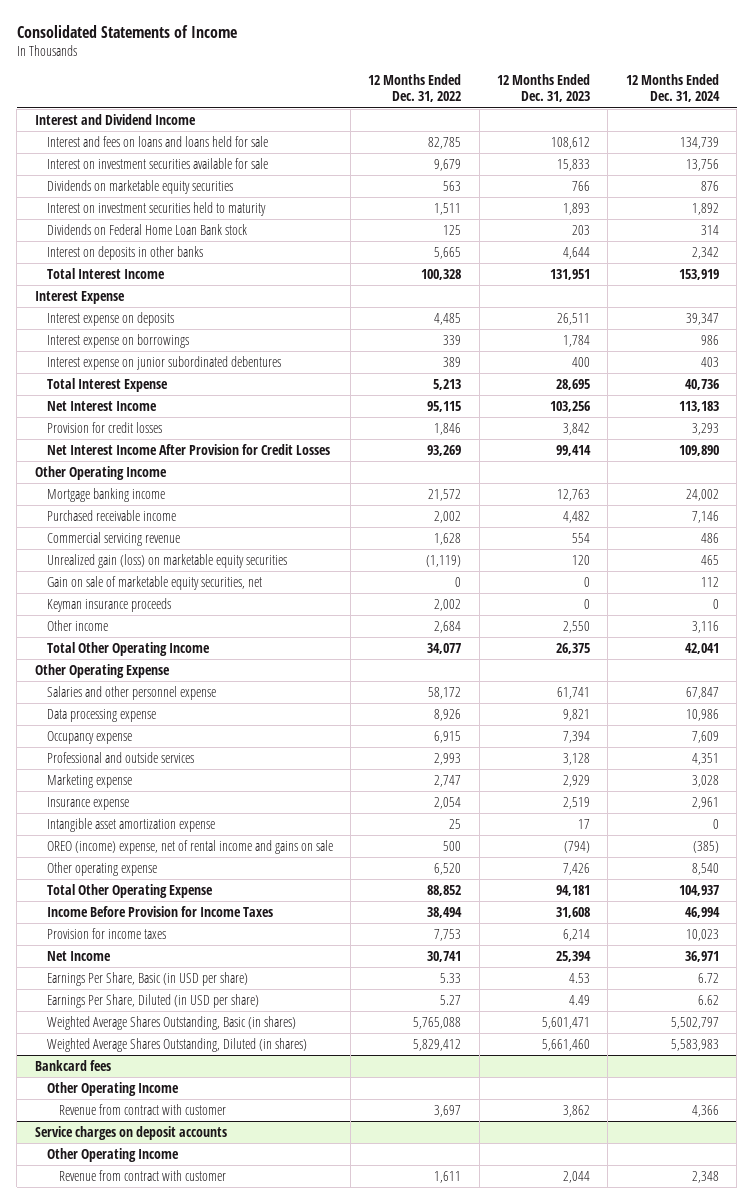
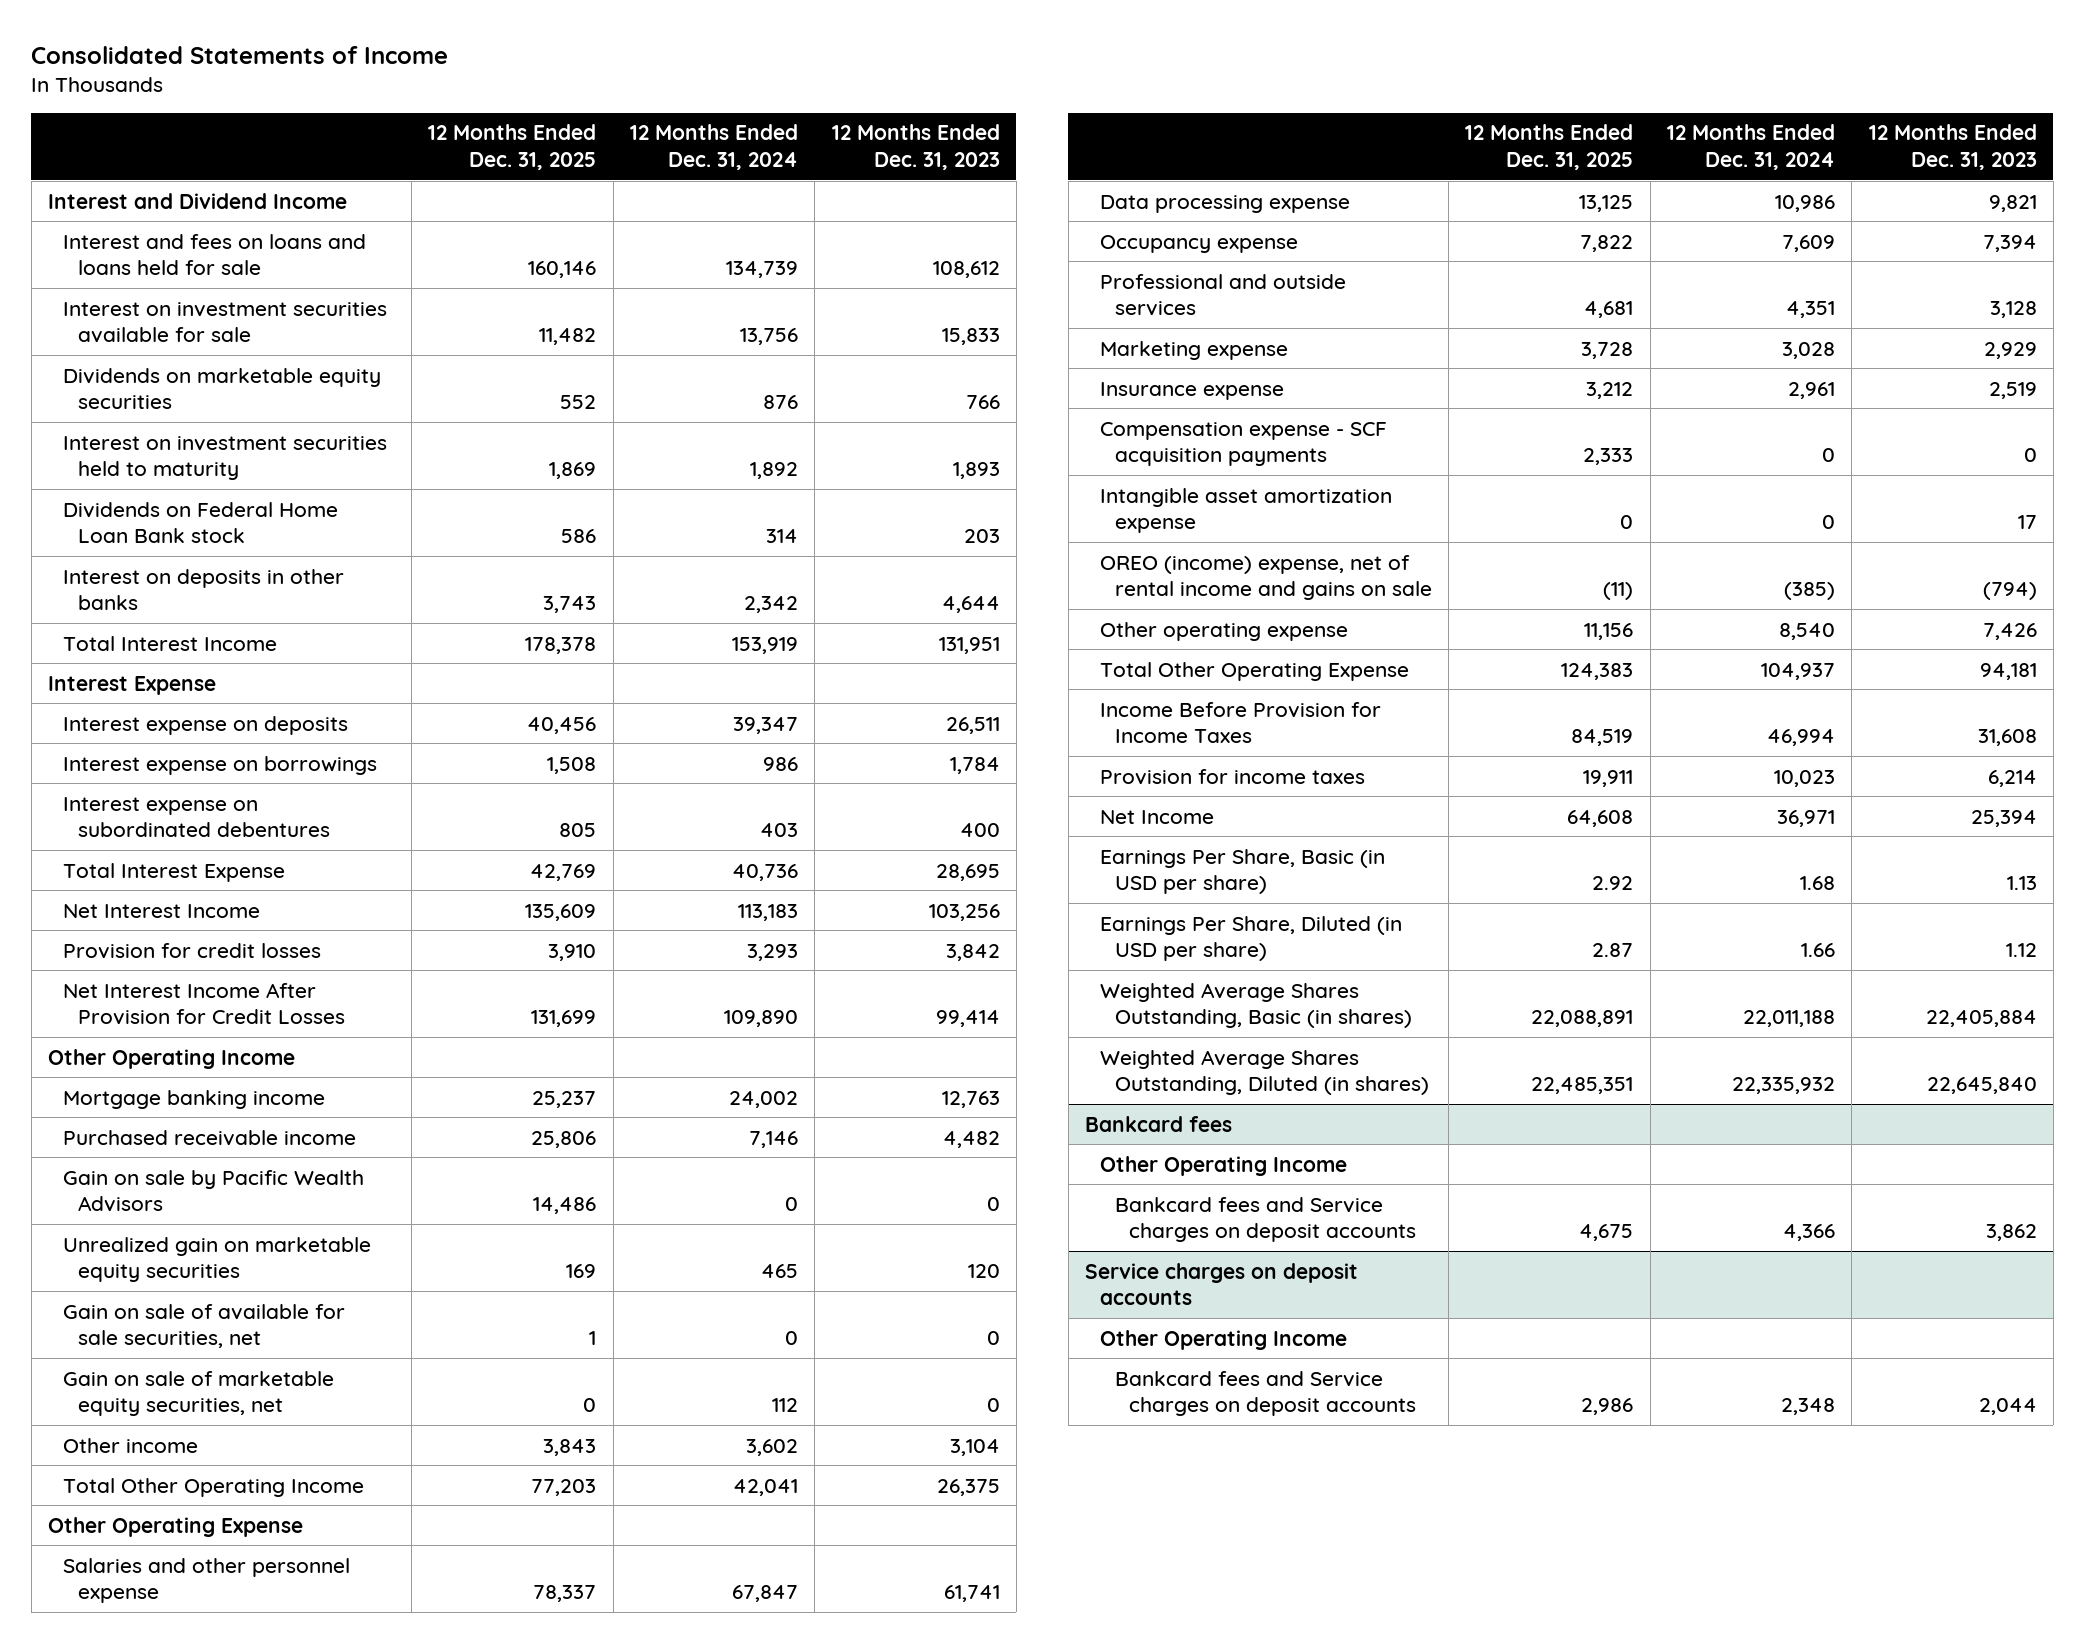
- | 12 Months Ended Dec. 31, 2022 | 12 Months Ended Dec. 31, 2023 | 12 Months Ended Dec. 31, 2024
+ | 12 Months Ended Dec. 31, 2025 | 12 Months Ended Dec. 31, 2024 | 12 Months Ended Dec. 31, 2023
- Interest expense on junior subordinated debentures | 389 | 400 | 403
+ Interest expense on subordinated debentures | 805 | 403 | 400
- Commercial servicing revenue | 1,628 | 554 | 486
- Unrealized gain (loss) on marketable equity securities | (1,119) | 120 | 465
+ Gain on sale by Pacific Wealth Advisors | 14,486 | 0 | 0
+ Unrealized gain on marketable equity securities | 169 | 465 | 120
+ Gain on sale of available for sale securities, net | 1 | 0 | 0
- Keyman insurance proceeds | 2,002 | 0 | 0
- Other income | 2,684 | 2,550 | 3,116
+ Other income | 3,843 | 3,602 | 3,104
+ Compensation expense - SCF acquisition payments | 2,333 | 0 | 0
- Earnings Per Share, Basic (in USD per share) | 5.33 | 4.53 | 6.72
- Earnings Per Share, Diluted (in USD per share) | 5.27 | 4.49 | 6.62
- Weighted Average Shares Outstanding, Basic (in shares) | 5,765,088 | 5,601,471 | 5,502,797
- Weighted Average Shares Outstanding, Diluted (in shares) | 5,829,412 | 5,661,460 | 5,583,983
+ Earnings Per Share, Basic (in USD per share) | 2.92 | 1.68 | 1.13
+ Earnings Per Share, Diluted (in USD per share) | 2.87 | 1.66 | 1.12
+ Weighted Average Shares Outstanding, Basic (in shares) | 22,088,891 | 22,011,188 | 22,405,884
+ Weighted Average Shares Outstanding, Diluted (in shares) | 22,485,351 | 22,335,932 | 22,645,840
@ Bankcard fees
- Revenue from contract with customer | 3,697 | 3,862 | 4,366
+ Bankcard fees and Service charges on deposit accounts | 4,675 | 4,366 | 3,862
@ Service charges on deposit accounts
- Revenue from contract with customer | 1,611 | 2,044 | 2,348
+ Bankcard fees and Service charges on deposit accounts | 2,986 | 2,348 | 2,044

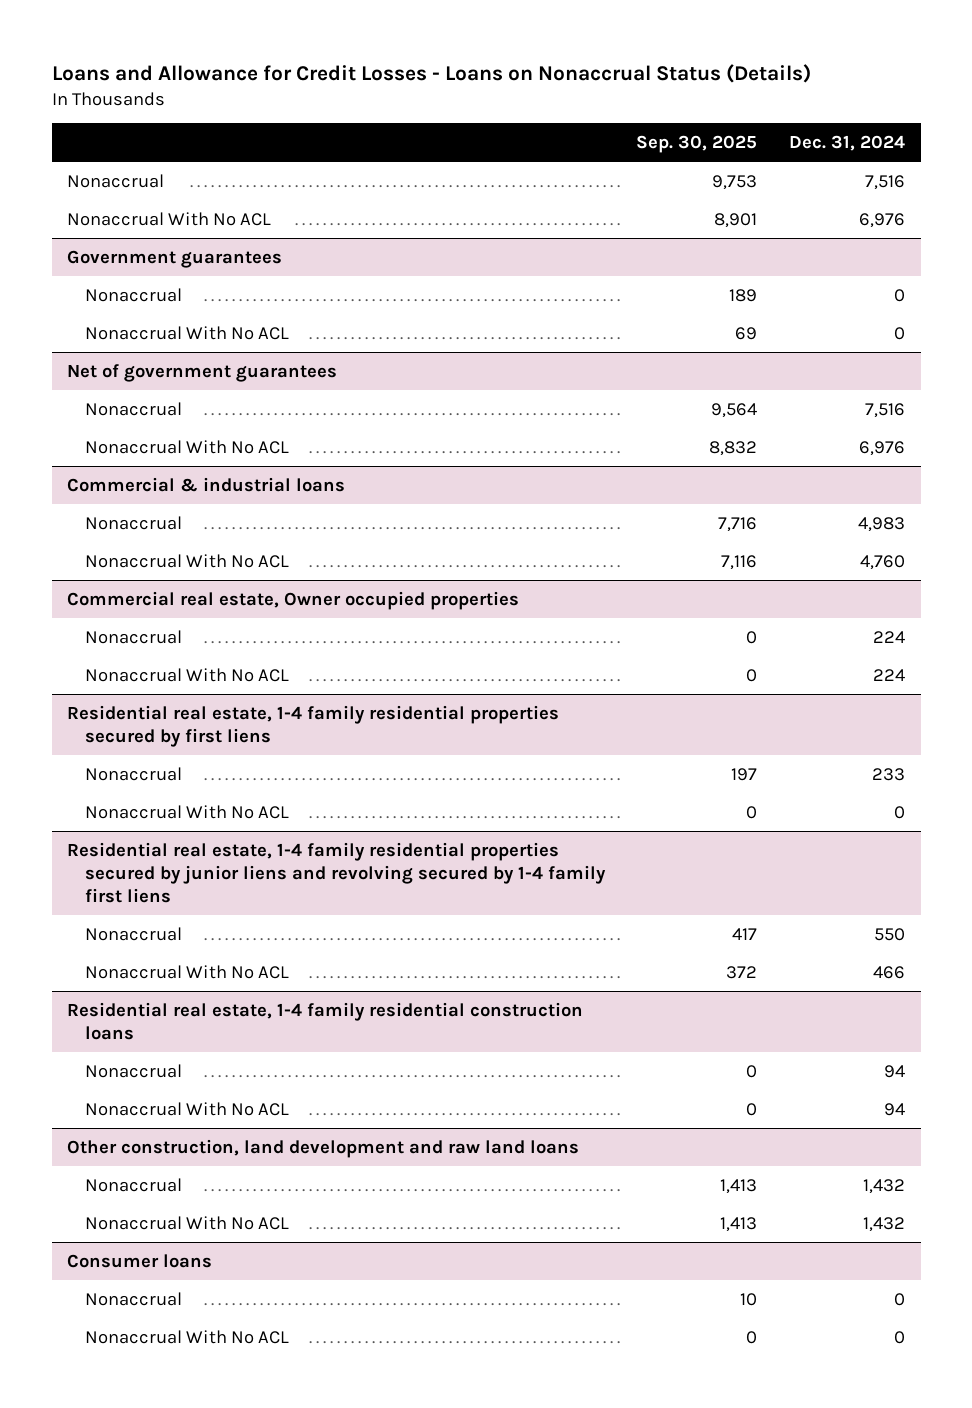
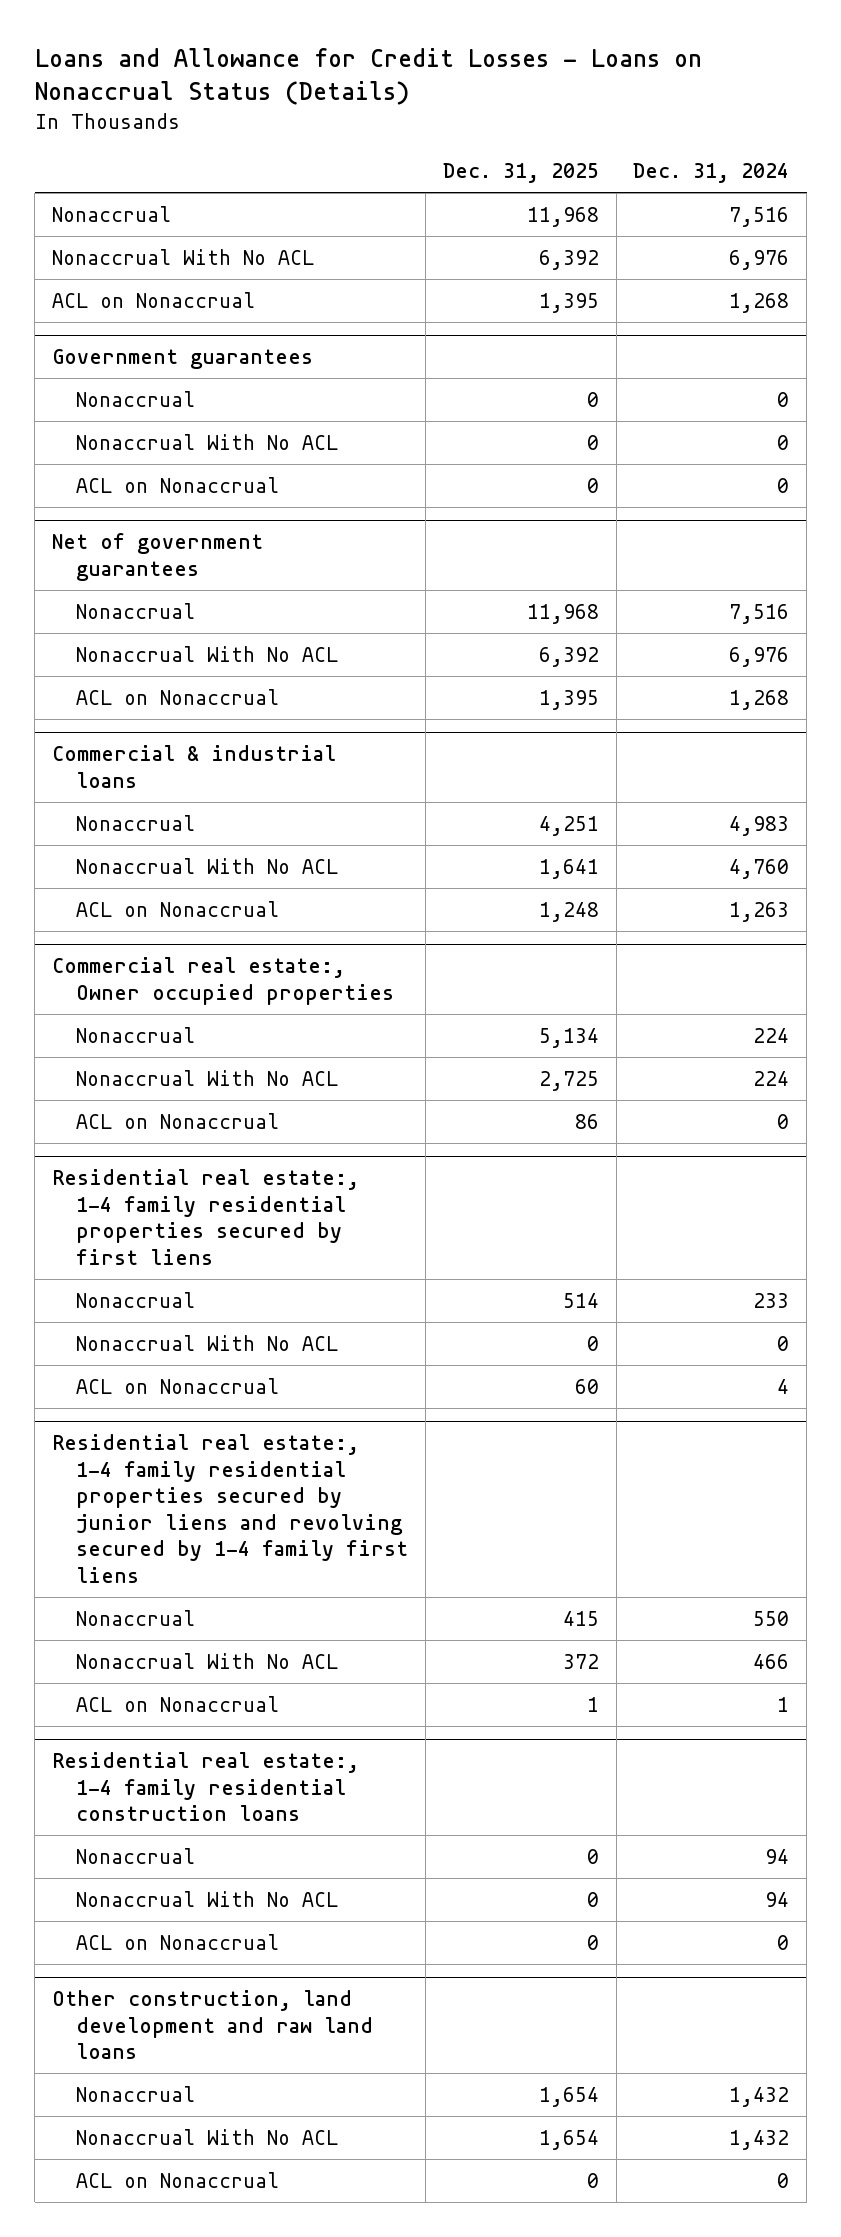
- | Sep. 30, 2025 | Dec. 31, 2024
+ | Dec. 31, 2025 | Dec. 31, 2024
+ ACL on Nonaccrual | 1,395 | 1,268
@ Government guarantees
+ ACL on Nonaccrual | 0 | 0
@ Net of government guarantees
+ ACL on Nonaccrual | 1,395 | 1,268
- Commercial real estate, Owner occupied properties
@ Commercial & industrial loans
+ ACL on Nonaccrual | 1,248 | 1,263
+ Commercial real estate:, Owner occupied properties
- Residential real estate, 1-4 family residential properties secured by first liens
+ ACL on Nonaccrual | 86 | 0
+ Residential real estate:, 1-4 family residential properties secured by first liens
- Residential real estate, 1-4 family residential properties secured by junior liens and revolving secured by 1-4 family first liens
+ ACL on Nonaccrual | 60 | 4
+ Residential real estate:, 1-4 family residential properties secured by junior liens and revolving secured by 1-4 family first liens
- Residential real estate, 1-4 family residential construction loans
+ ACL on Nonaccrual | 1 | 1
+ Residential real estate:, 1-4 family residential construction loans
+ ACL on Nonaccrual | 0 | 0
- Consumer loans
- Nonaccrual | 10 | 0
- Nonaccrual With No ACL | 0 | 0
@ Other construction, land development and raw land loans
+ ACL on Nonaccrual | 0 | 0

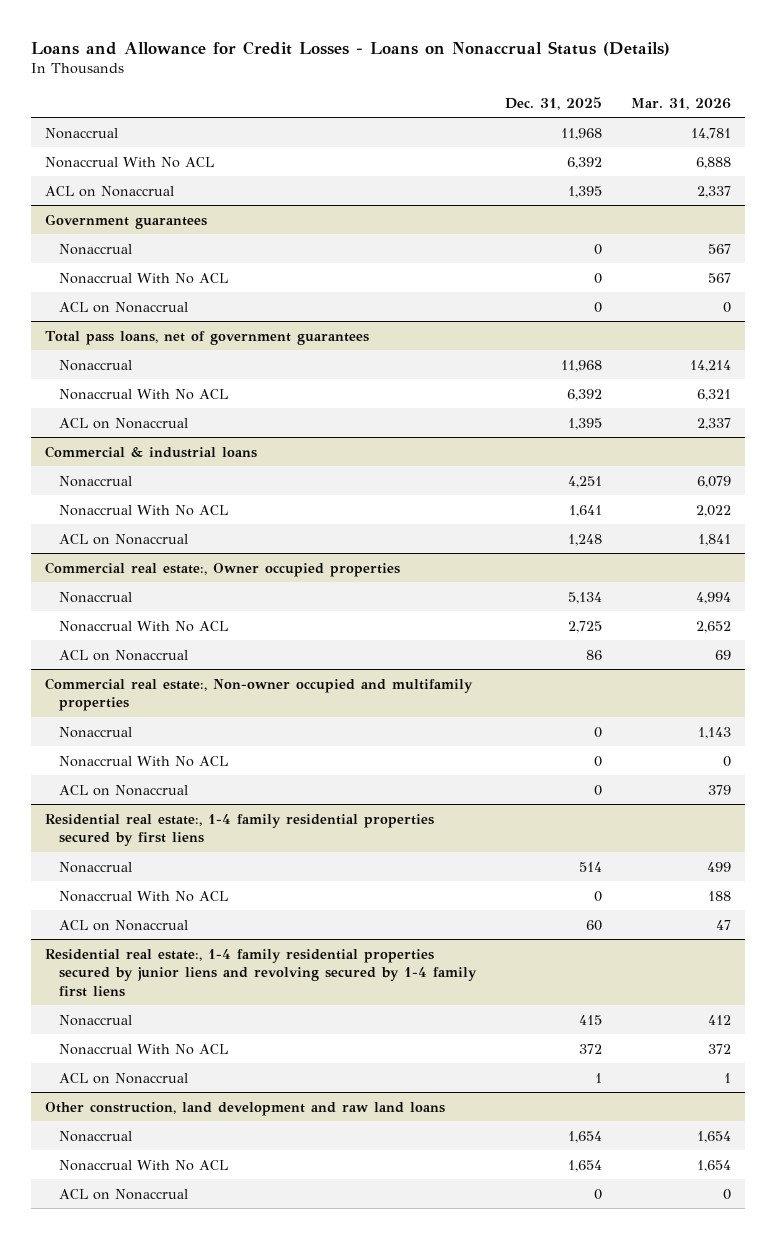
- | Dec. 31, 2025 | Dec. 31, 2024
+ | Dec. 31, 2025 | Mar. 31, 2026
- Net of government guarantees
+ Total pass loans, net of government guarantees
+ Commercial real estate:, Non-owner occupied and multifamily properties
+ Nonaccrual | 0 | 1,143
+ Nonaccrual With No ACL | 0 | 0
+ ACL on Nonaccrual | 0 | 379
- Residential real estate:, 1-4 family residential construction loans
- Nonaccrual | 0 | 94
- Nonaccrual With No ACL | 0 | 94
- ACL on Nonaccrual | 0 | 0

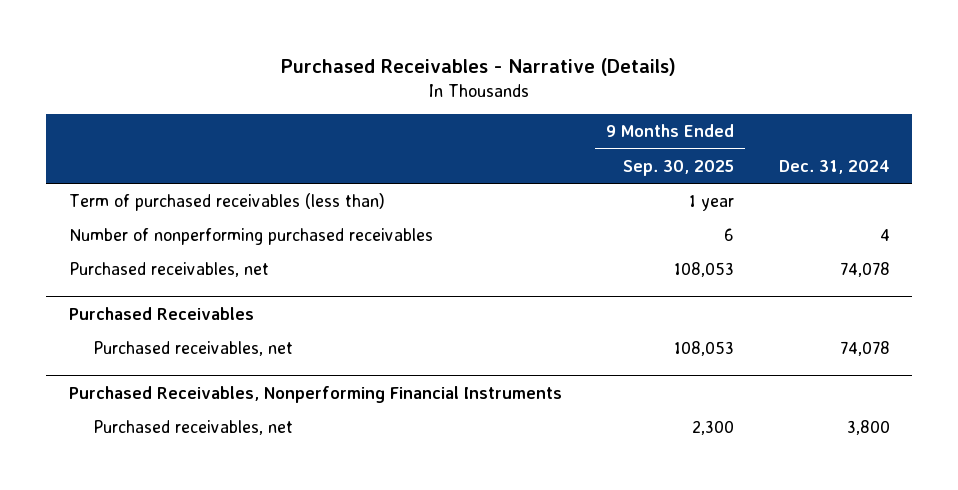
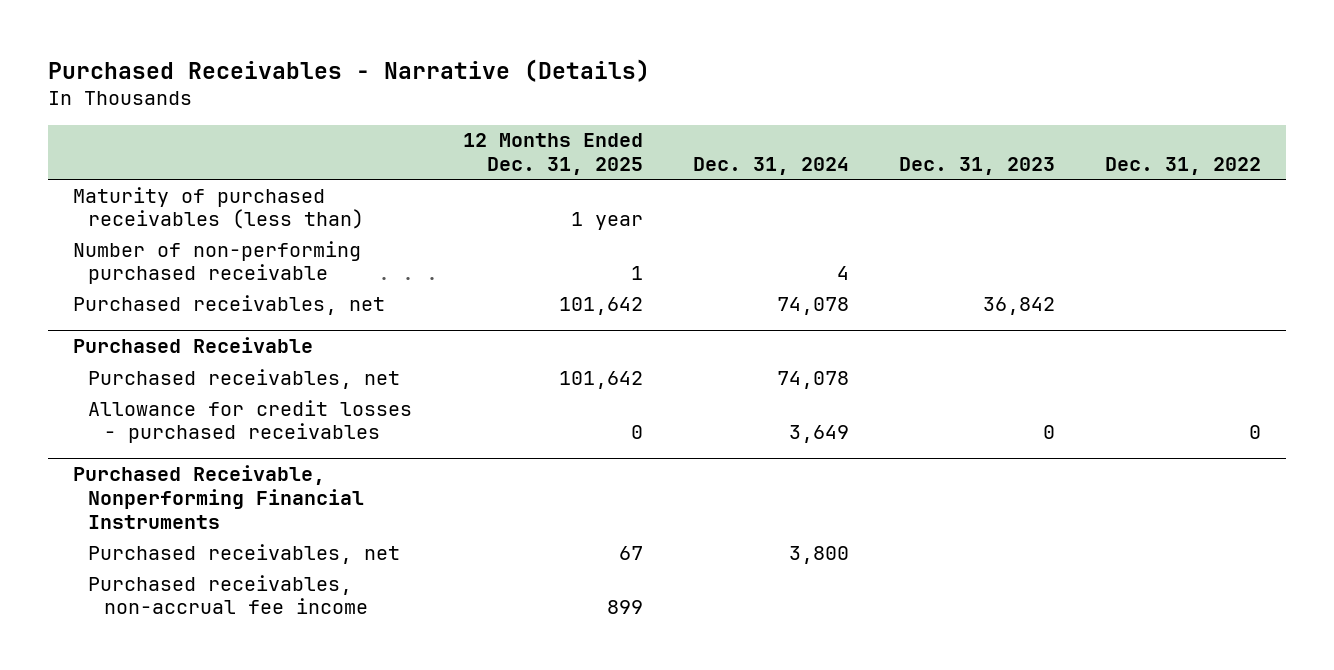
- | 9 Months Ended Sep. 30, 2025 | Dec. 31, 2024
+ | 12 Months Ended Dec. 31, 2025 | Dec. 31, 2024 | Dec. 31, 2023 | Dec. 31, 2022
- Term of purchased receivables (less than) | 1 year |
- Number of nonperforming purchased receivables | 6 | 4
+ Maturity of purchased receivables (less than) | 1 year | | |
+ Number of non-performing purchased receivable | 1 | 4 | |
- Purchased Receivables
+ Purchased Receivable
- Purchased Receivables, Nonperforming Financial Instruments
+ Allowance for credit losses - purchased receivables | 0 | 3,649 | 0 | 0
+ Purchased Receivable, Nonperforming Financial Instruments
+ Purchased receivables, non-accrual fee income | 899 | | |

